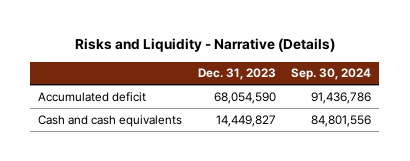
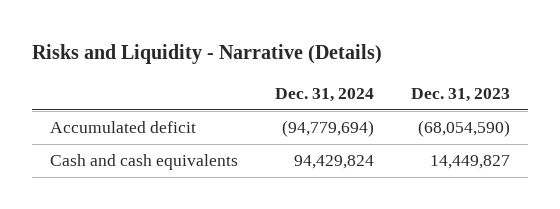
- | Dec. 31, 2023 | Sep. 30, 2024
+ | Dec. 31, 2024 | Dec. 31, 2023
- Accumulated deficit | 68,054,590 | 91,436,786
+ Accumulated deficit | (94,779,694) | (68,054,590)

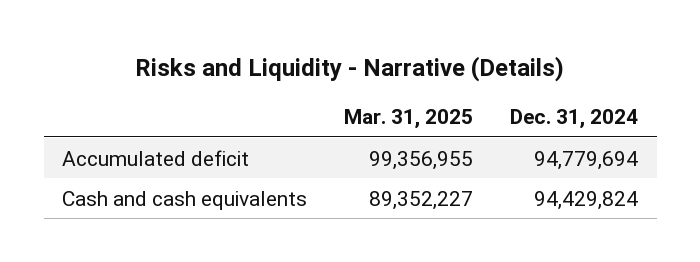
- | Dec. 31, 2024 | Dec. 31, 2023
+ | Mar. 31, 2025 | Dec. 31, 2024
- Accumulated deficit | (94,779,694) | (68,054,590)
+ Accumulated deficit | 99,356,955 | 94,779,694

